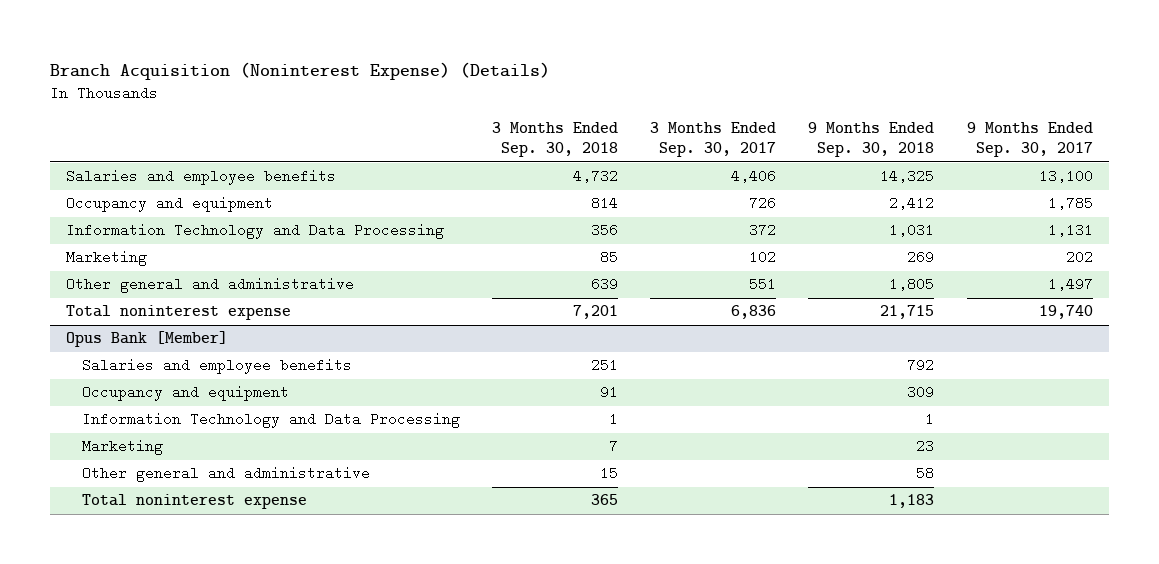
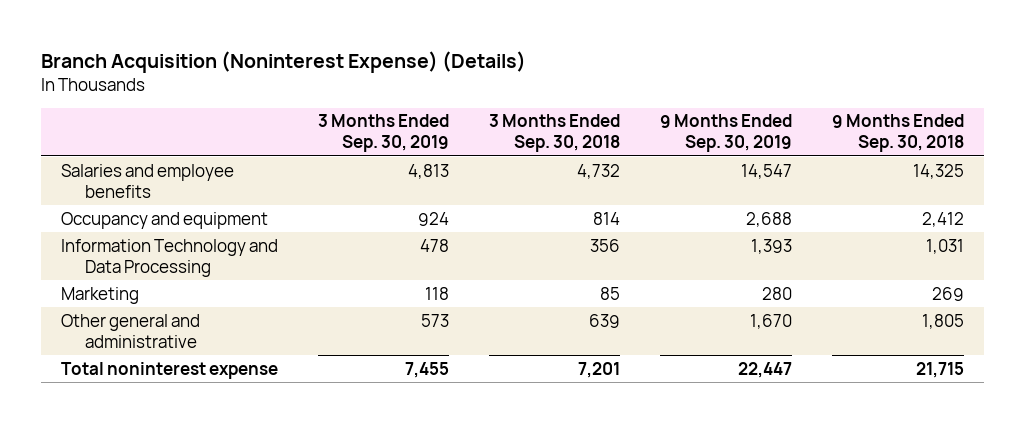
- | 3 Months Ended Sep. 30, 2018 | 3 Months Ended Sep. 30, 2017 | 9 Months Ended Sep. 30, 2018 | 9 Months Ended Sep. 30, 2017
+ | 3 Months Ended Sep. 30, 2019 | 3 Months Ended Sep. 30, 2018 | 9 Months Ended Sep. 30, 2019 | 9 Months Ended Sep. 30, 2018
- Opus Bank [Member]
- Salaries and employee benefits | 251 | | 792 |
- Occupancy and equipment | 91 | | 309 |
- Information Technology and Data Processing | 1 | | 1 |
- Marketing | 7 | | 23 |
- Other general and administrative | 15 | | 58 |
- Total noninterest expense | 365 | | 1,183 |

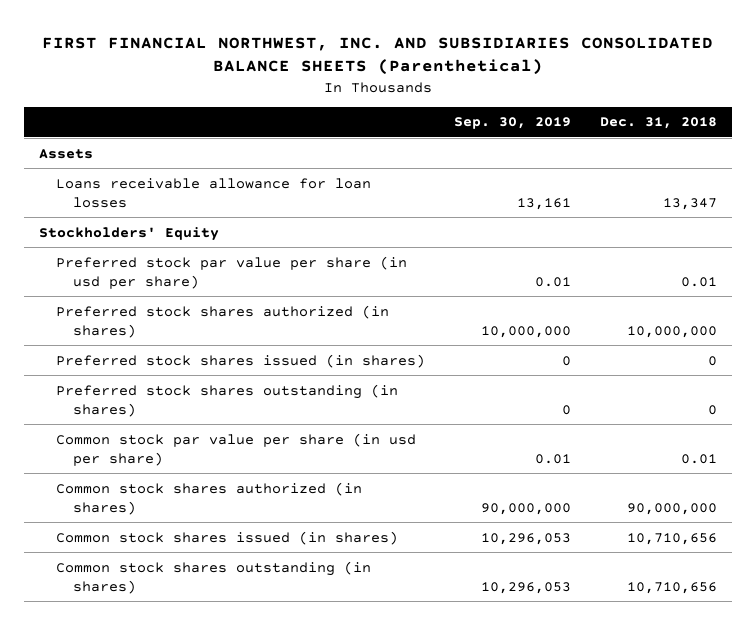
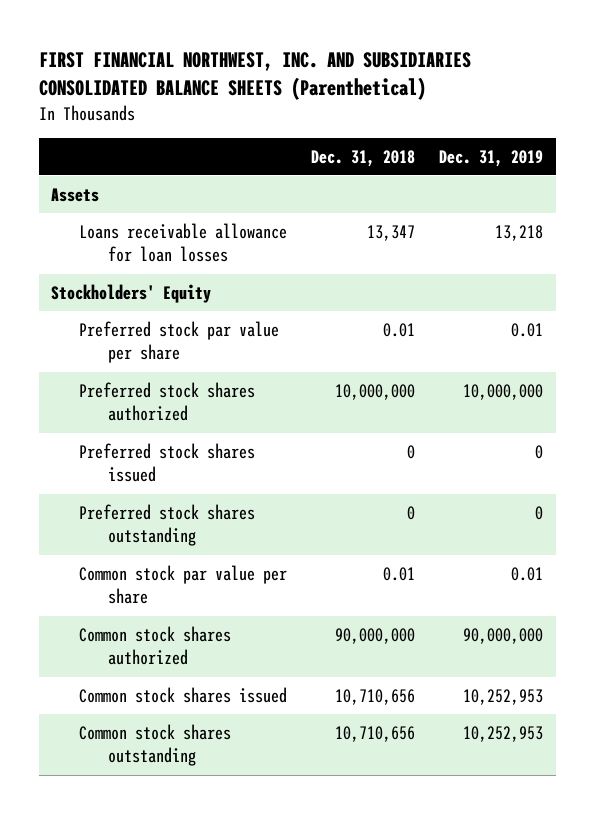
- | Sep. 30, 2019 | Dec. 31, 2018
+ | Dec. 31, 2018 | Dec. 31, 2019
- Preferred stock par value per share (in usd per share) | 0.01 | 0.01
- Preferred stock shares authorized (in shares) | 10,000,000 | 10,000,000
- Preferred stock shares issued (in shares) | 0 | 0
- Preferred stock shares outstanding (in shares) | 0 | 0
- Common stock par value per share (in usd per share) | 0.01 | 0.01
- Common stock shares authorized (in shares) | 90,000,000 | 90,000,000
- Common stock shares issued (in shares) | 10,296,053 | 10,710,656
- Common stock shares outstanding (in shares) | 10,296,053 | 10,710,656
+ Preferred stock par value per share | 0.01 | 0.01
+ Preferred stock shares authorized | 10,000,000 | 10,000,000
+ Preferred stock shares issued | 0 | 0
+ Preferred stock shares outstanding | 0 | 0
+ Common stock par value per share | 0.01 | 0.01
+ Common stock shares authorized | 90,000,000 | 90,000,000
+ Common stock shares issued | 10,710,656 | 10,252,953
+ Common stock shares outstanding | 10,710,656 | 10,252,953

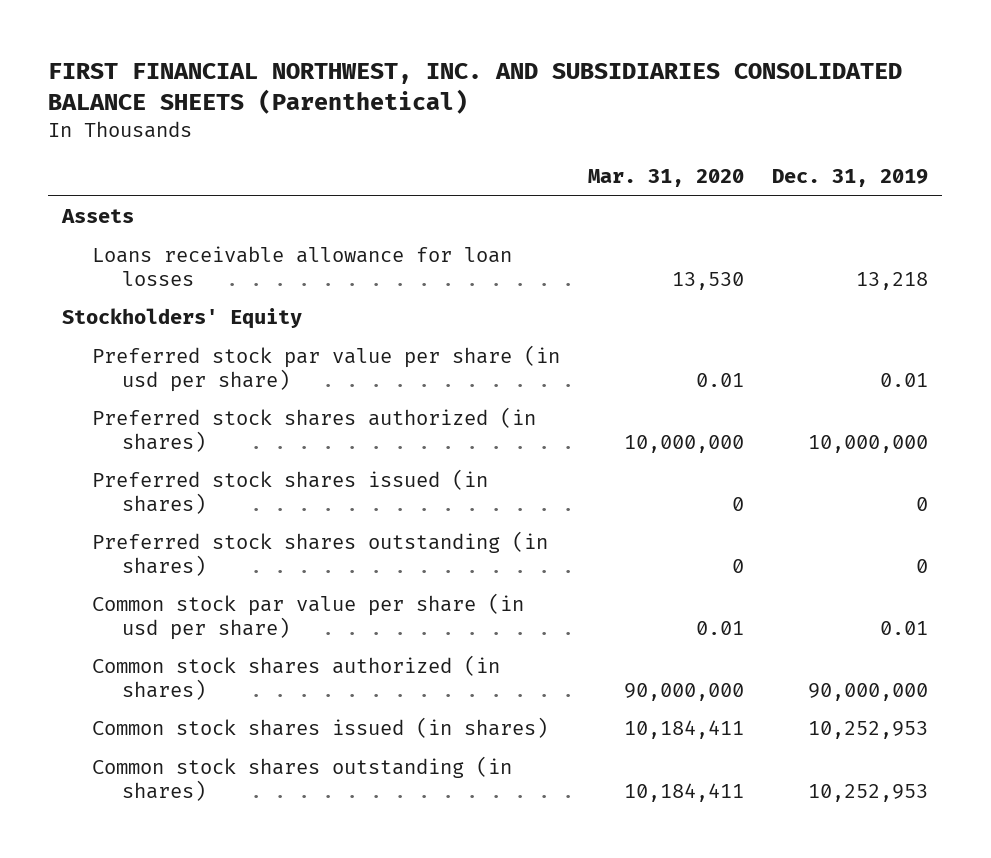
- | Dec. 31, 2018 | Dec. 31, 2019
+ | Mar. 31, 2020 | Dec. 31, 2019
- Preferred stock par value per share | 0.01 | 0.01
- Preferred stock shares authorized | 10,000,000 | 10,000,000
- Preferred stock shares issued | 0 | 0
- Preferred stock shares outstanding | 0 | 0
- Common stock par value per share | 0.01 | 0.01
- Common stock shares authorized | 90,000,000 | 90,000,000
- Common stock shares issued | 10,710,656 | 10,252,953
- Common stock shares outstanding | 10,710,656 | 10,252,953
+ Preferred stock par value per share (in usd per share) | 0.01 | 0.01
+ Preferred stock shares authorized (in shares) | 10,000,000 | 10,000,000
+ Preferred stock shares issued (in shares) | 0 | 0
+ Preferred stock shares outstanding (in shares) | 0 | 0
+ Common stock par value per share (in usd per share) | 0.01 | 0.01
+ Common stock shares authorized (in shares) | 90,000,000 | 90,000,000
+ Common stock shares issued (in shares) | 10,184,411 | 10,252,953
+ Common stock shares outstanding (in shares) | 10,184,411 | 10,252,953

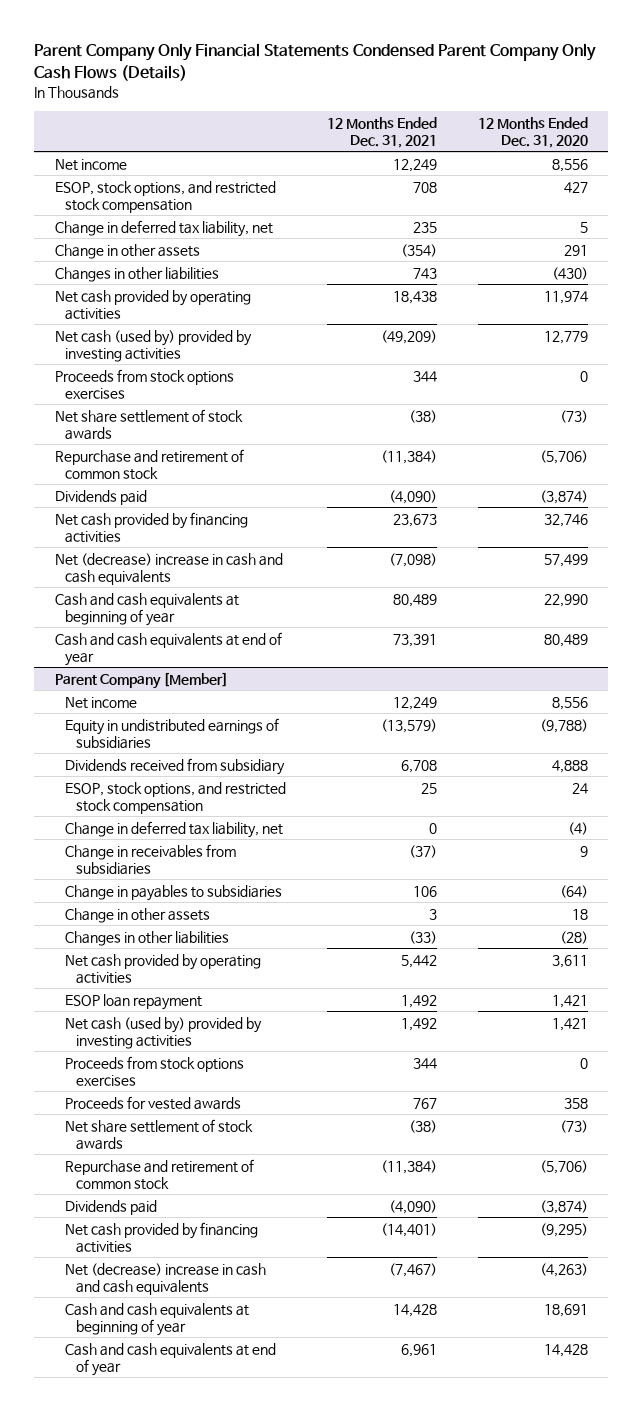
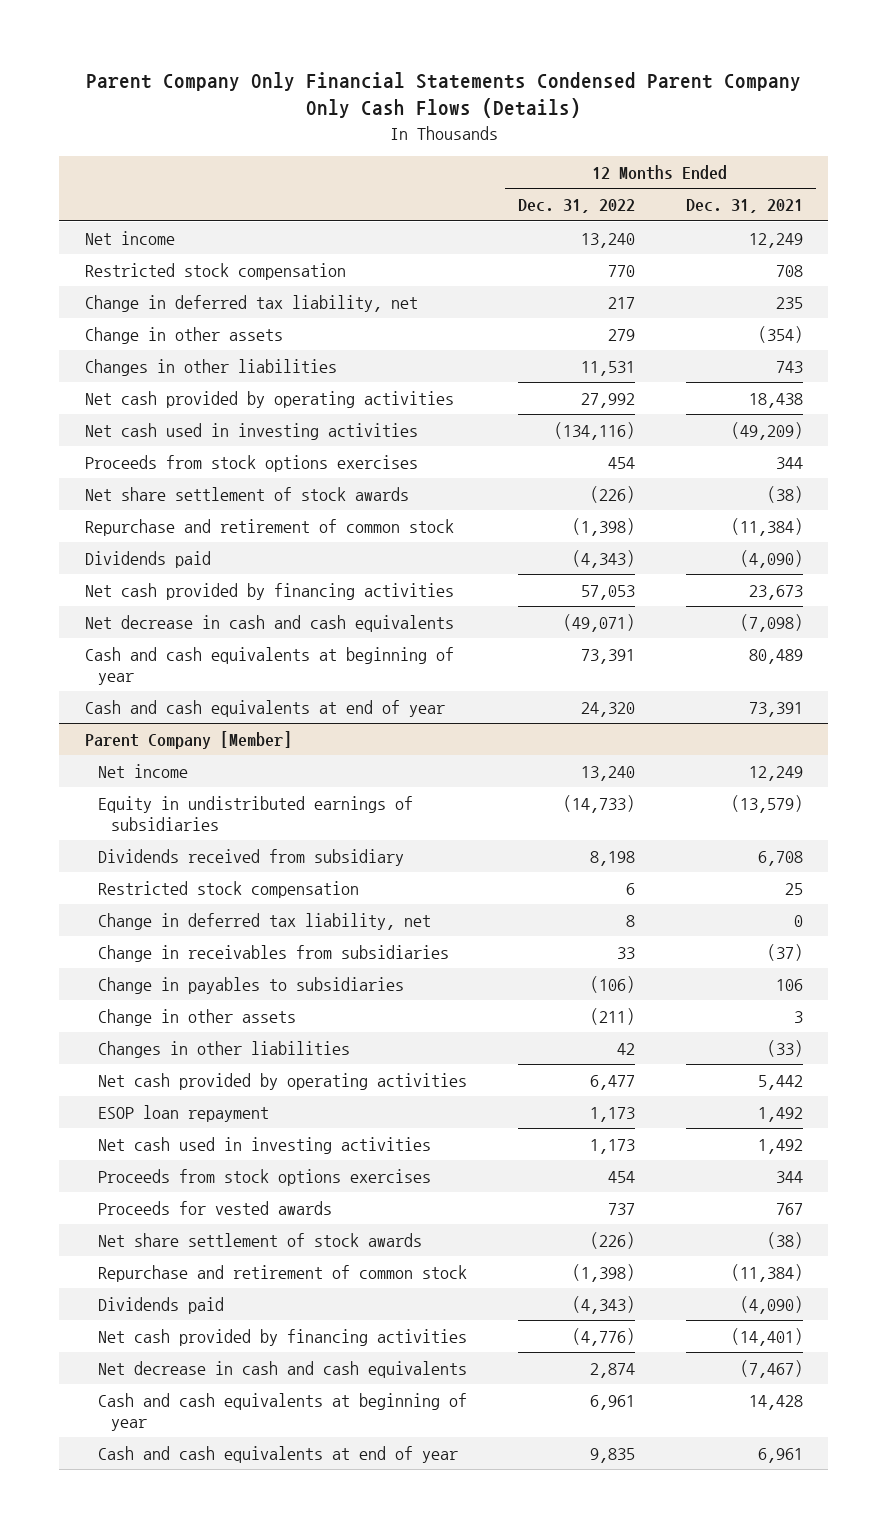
- | 12 Months Ended Dec. 31, 2021 | 12 Months Ended Dec. 31, 2020
+ | 12 Months Ended Dec. 31, 2022 | 12 Months Ended Dec. 31, 2021
- ESOP, stock options, and restricted stock compensation | 708 | 427
+ Restricted stock compensation | 770 | 708
- Net cash (used by) provided by investing activities | (49,209) | 12,779
+ Net cash used in investing activities | (134,116) | (49,209)
- Net (decrease) increase in cash and cash equivalents | (7,098) | 57,499
+ Net decrease in cash and cash equivalents | (49,071) | (7,098)
@ Parent Company [Member]
- ESOP, stock options, and restricted stock compensation | 25 | 24
+ Restricted stock compensation | 6 | 25
- Net cash (used by) provided by investing activities | 1,492 | 1,421
+ Net cash used in investing activities | 1,173 | 1,492
- Net (decrease) increase in cash and cash equivalents | (7,467) | (4,263)
+ Net decrease in cash and cash equivalents | 2,874 | (7,467)

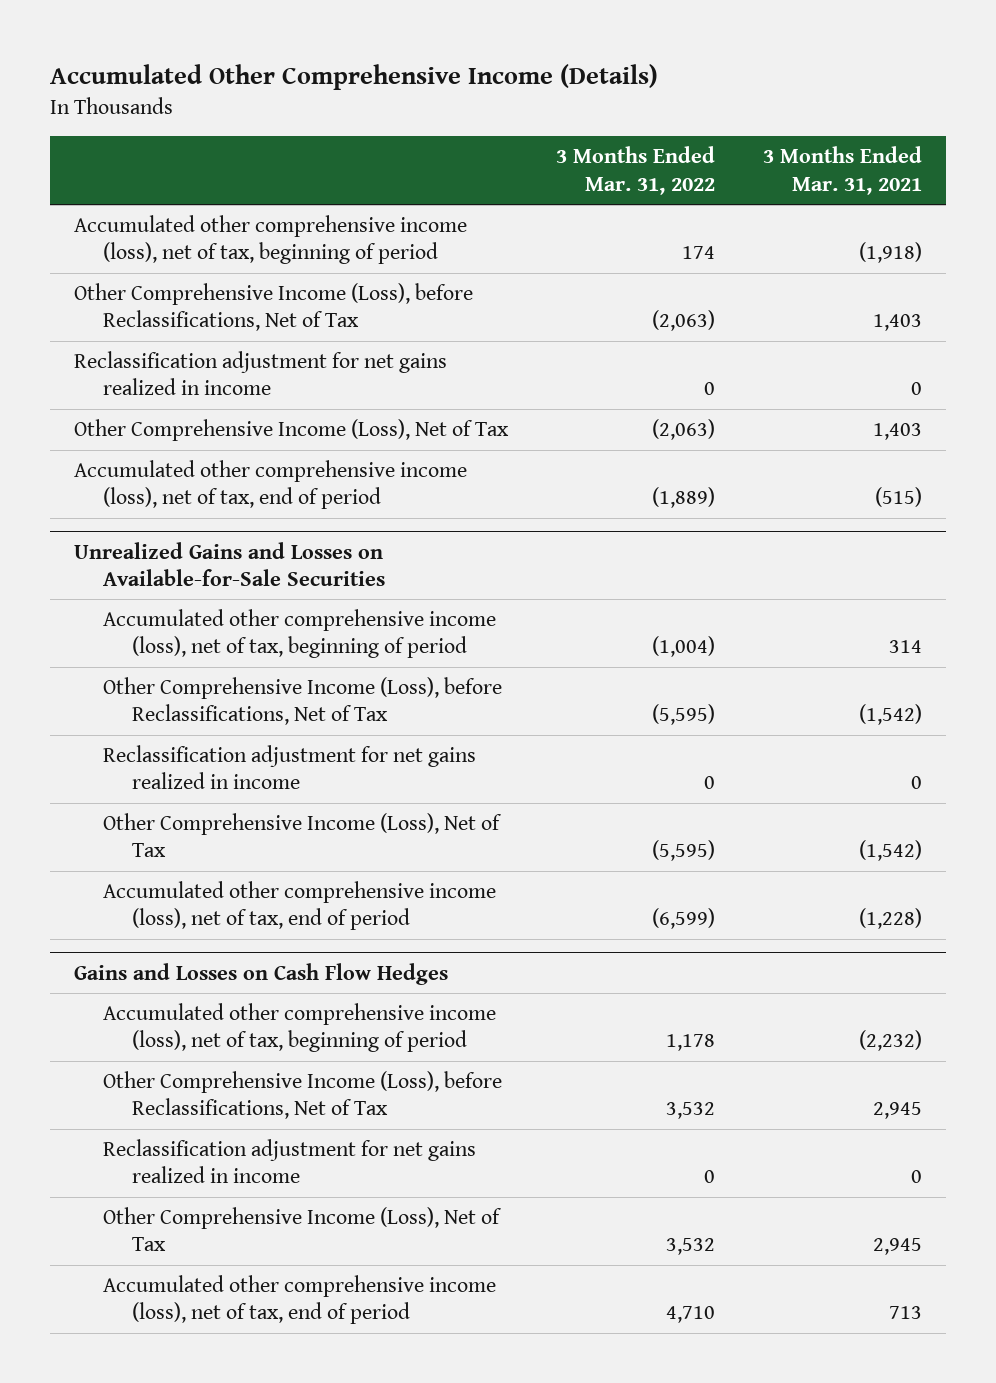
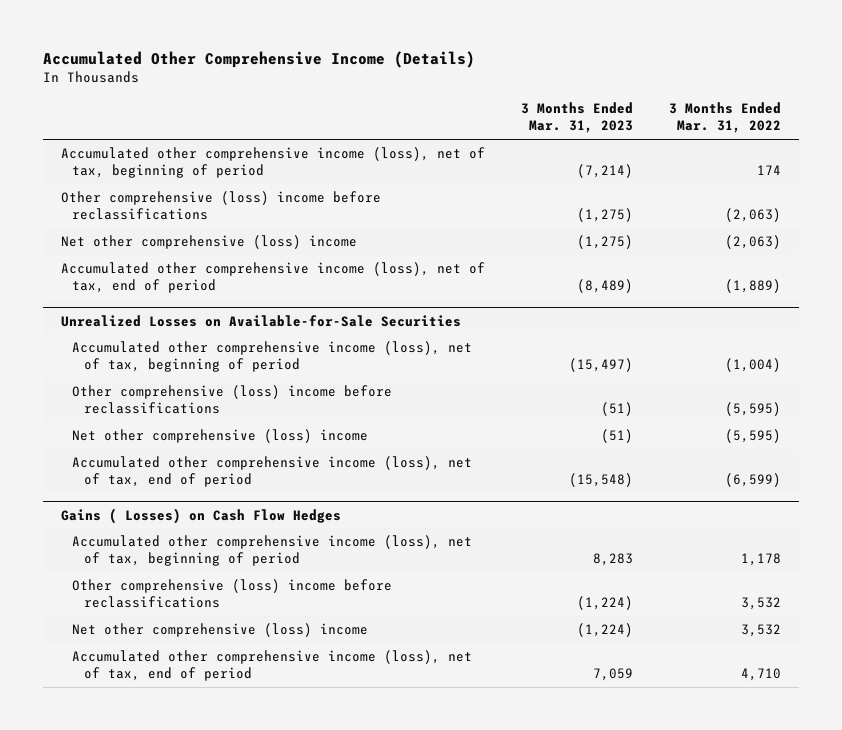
- | 3 Months Ended Mar. 31, 2022 | 3 Months Ended Mar. 31, 2021
+ | 3 Months Ended Mar. 31, 2023 | 3 Months Ended Mar. 31, 2022
- Other Comprehensive Income (Loss), before Reclassifications, Net of Tax | (2,063) | 1,403
- Reclassification adjustment for net gains realized in income | 0 | 0
- Other Comprehensive Income (Loss), Net of Tax | (2,063) | 1,403
+ Other comprehensive (loss) income before reclassifications | (1,275) | (2,063)
+ Net other comprehensive (loss) income | (1,275) | (2,063)
- Unrealized Gains and Losses on Available-for-Sale Securities
+ Unrealized Losses on Available-for-Sale Securities
- Other Comprehensive Income (Loss), before Reclassifications, Net of Tax | (5,595) | (1,542)
- Reclassification adjustment for net gains realized in income | 0 | 0
- Other Comprehensive Income (Loss), Net of Tax | (5,595) | (1,542)
+ Other comprehensive (loss) income before reclassifications | (51) | (5,595)
+ Net other comprehensive (loss) income | (51) | (5,595)
- Gains and Losses on Cash Flow Hedges
+ Gains ( Losses) on Cash Flow Hedges
- Other Comprehensive Income (Loss), before Reclassifications, Net of Tax | 3,532 | 2,945
- Reclassification adjustment for net gains realized in income | 0 | 0
- Other Comprehensive Income (Loss), Net of Tax | 3,532 | 2,945
+ Other comprehensive (loss) income before reclassifications | (1,224) | 3,532
+ Net other comprehensive (loss) income | (1,224) | 3,532

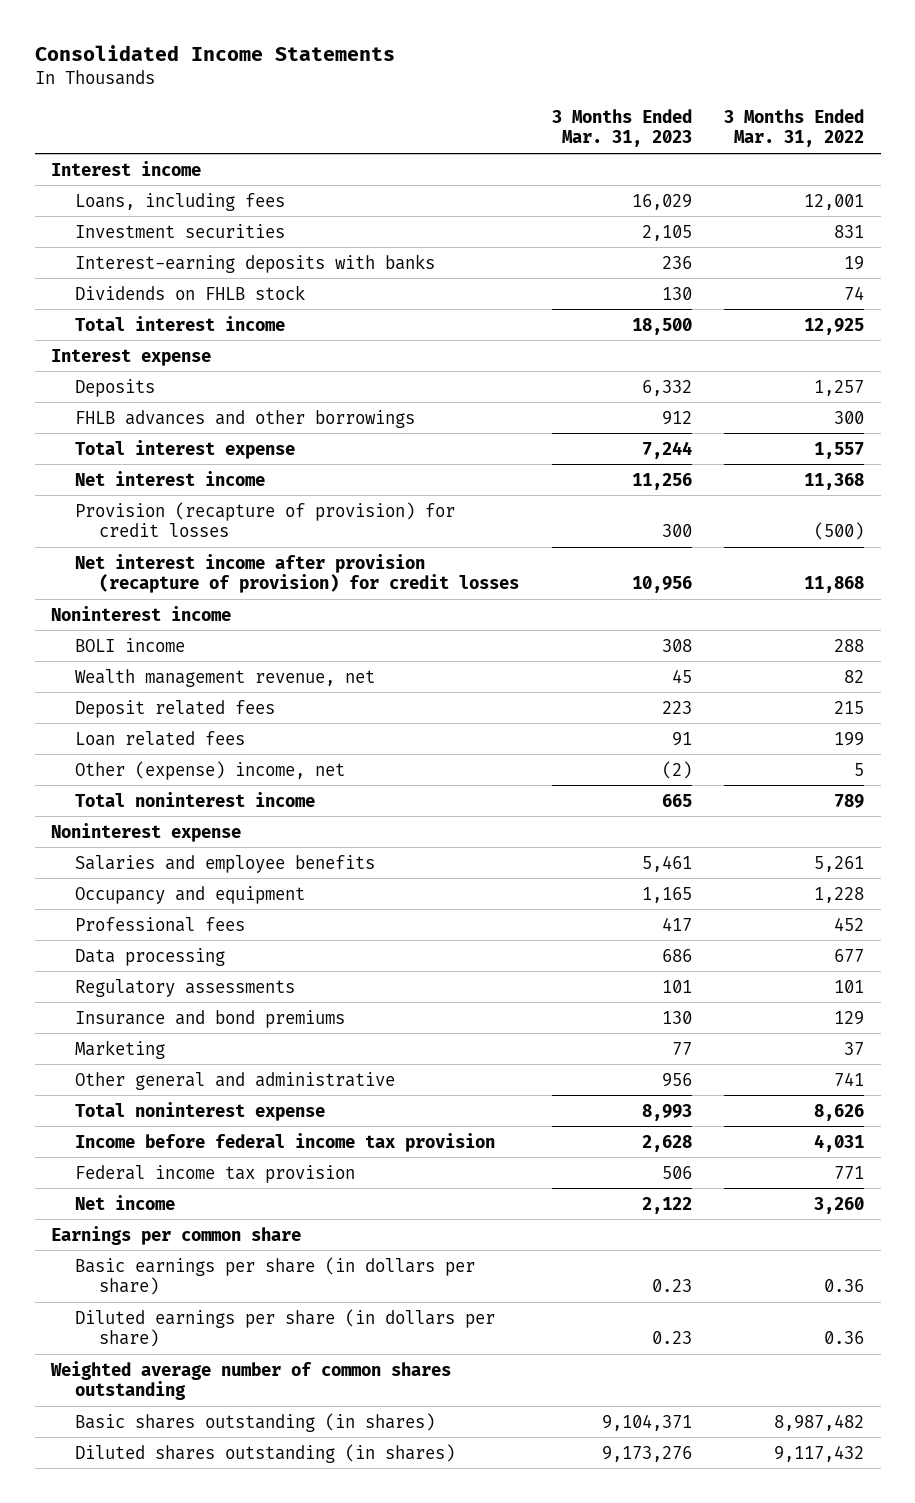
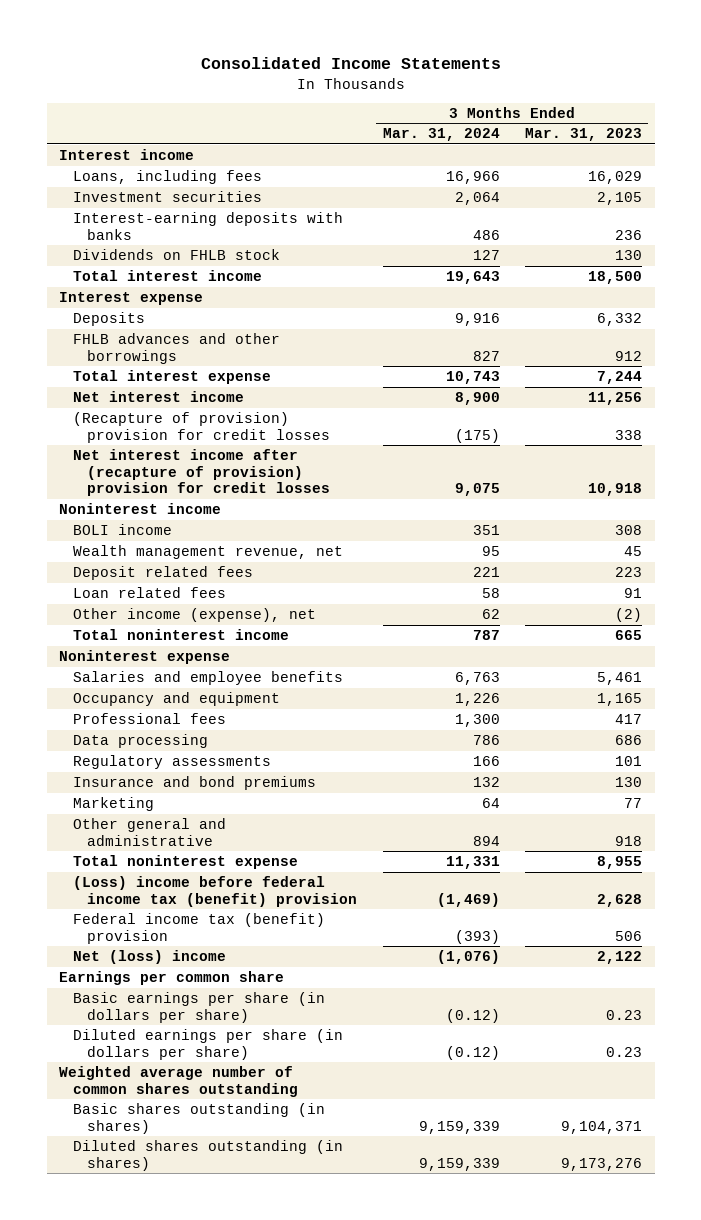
- | 3 Months Ended Mar. 31, 2023 | 3 Months Ended Mar. 31, 2022
+ | 3 Months Ended Mar. 31, 2024 | 3 Months Ended Mar. 31, 2023
- Provision (recapture of provision) for credit losses | 300 | (500)
- Net interest income after provision (recapture of provision) for credit losses | 10,956 | 11,868
+ (Recapture of provision) provision for credit losses | (175) | 338
+ Net interest income after (recapture of provision) provision for credit losses | 9,075 | 10,918
- Other (expense) income, net | (2) | 5
+ Other income (expense), net | 62 | (2)
- Other general and administrative | 956 | 741
- Total noninterest expense | 8,993 | 8,626
- Income before federal income tax provision | 2,628 | 4,031
- Federal income tax provision | 506 | 771
- Net income | 2,122 | 3,260
+ Other general and administrative | 894 | 918
+ Total noninterest expense | 11,331 | 8,955
+ (Loss) income before federal income tax (benefit) provision | (1,469) | 2,628
+ Federal income tax (benefit) provision | (393) | 506
+ Net (loss) income | (1,076) | 2,122

